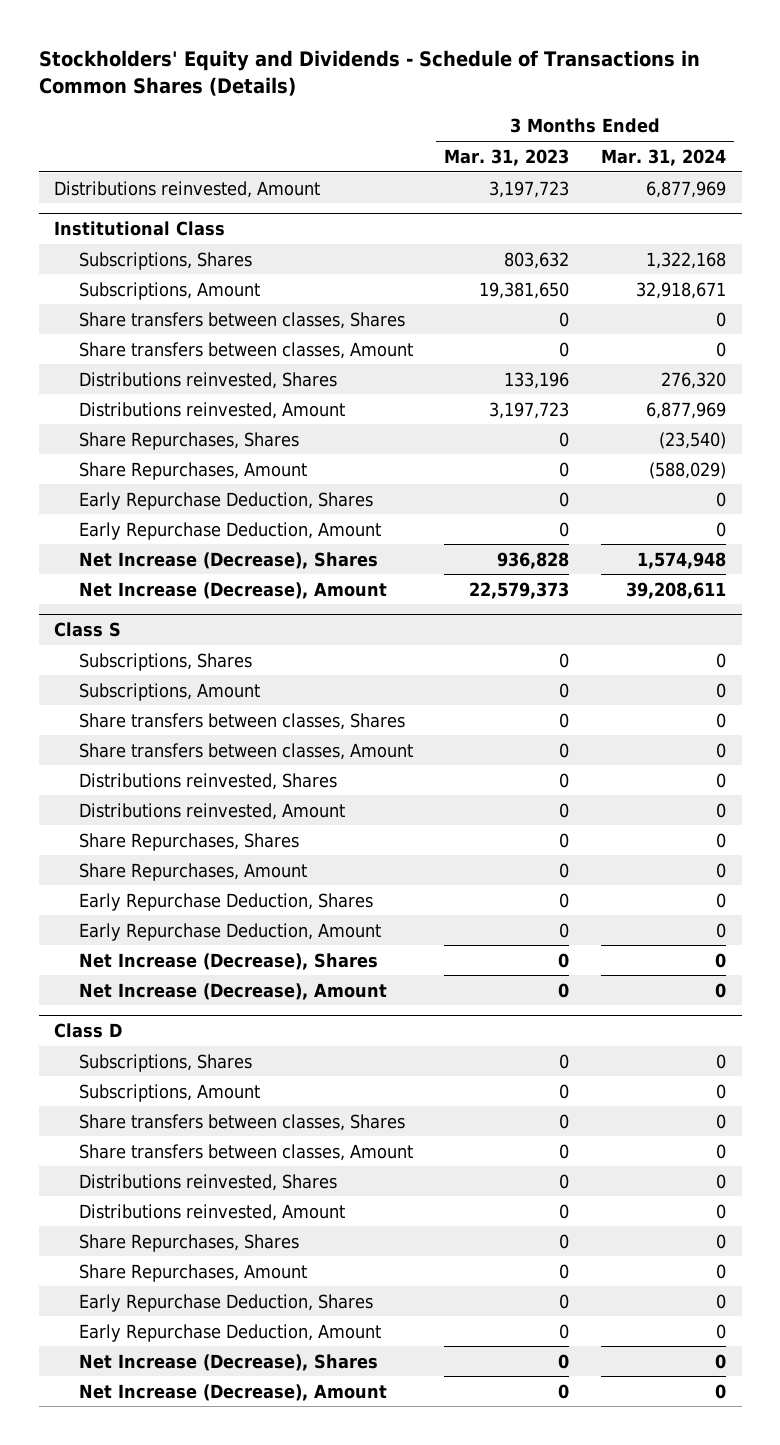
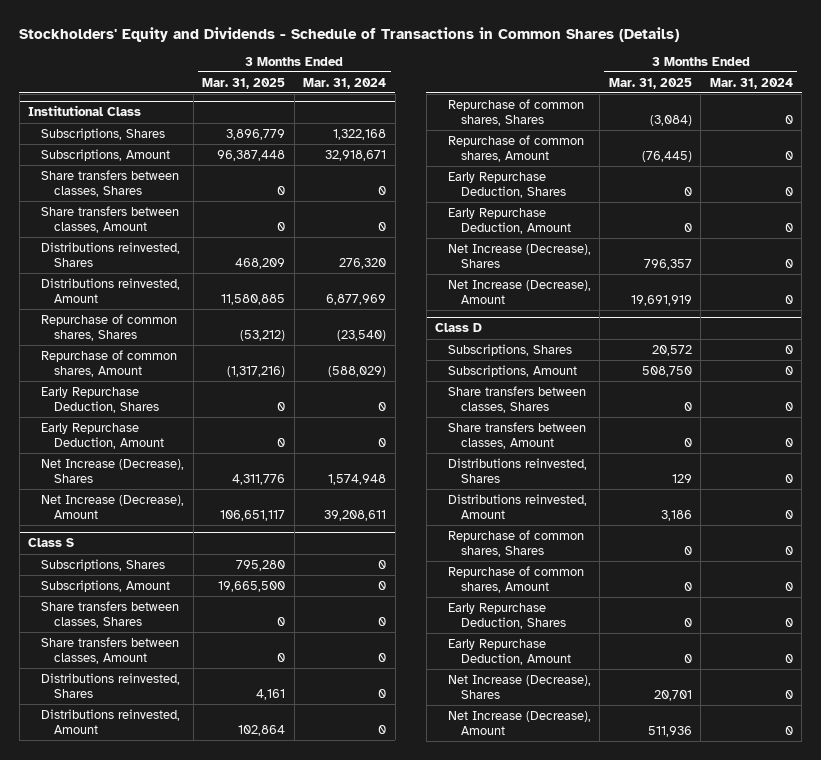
- | 3 Months Ended Mar. 31, 2023 | 3 Months Ended Mar. 31, 2024
+ | 3 Months Ended Mar. 31, 2025 | 3 Months Ended Mar. 31, 2024
- Distributions reinvested, Amount | 3,197,723 | 6,877,969
@ Institutional Class
- Share Repurchases, Shares | 0 | (23,540)
- Share Repurchases, Amount | 0 | (588,029)
+ Repurchase of common shares, Shares | (53,212) | (23,540)
+ Repurchase of common shares, Amount | (1,317,216) | (588,029)
@ Class S
- Share Repurchases, Shares | 0 | 0
- Share Repurchases, Amount | 0 | 0
+ Repurchase of common shares, Shares | (3,084) | 0
+ Repurchase of common shares, Amount | (76,445) | 0
@ Class D
- Share Repurchases, Shares | 0 | 0
- Share Repurchases, Amount | 0 | 0
+ Repurchase of common shares, Shares | 0 | 0
+ Repurchase of common shares, Amount | 0 | 0

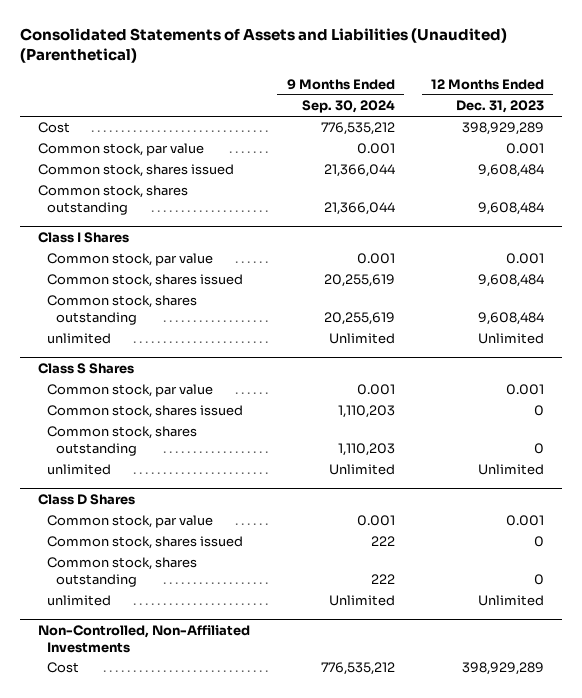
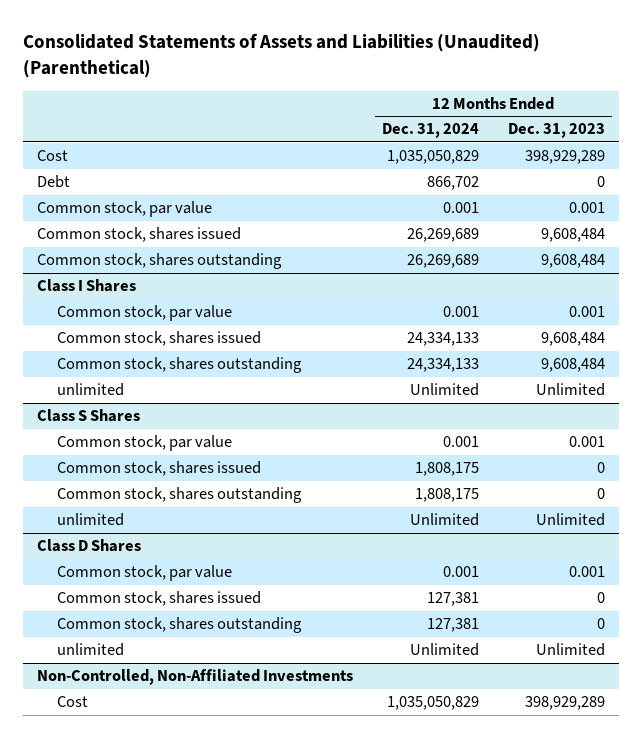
- | 9 Months Ended Sep. 30, 2024 | 12 Months Ended Dec. 31, 2023
+ | 12 Months Ended Dec. 31, 2024 | 12 Months Ended Dec. 31, 2023
+ Debt | 866,702 | 0

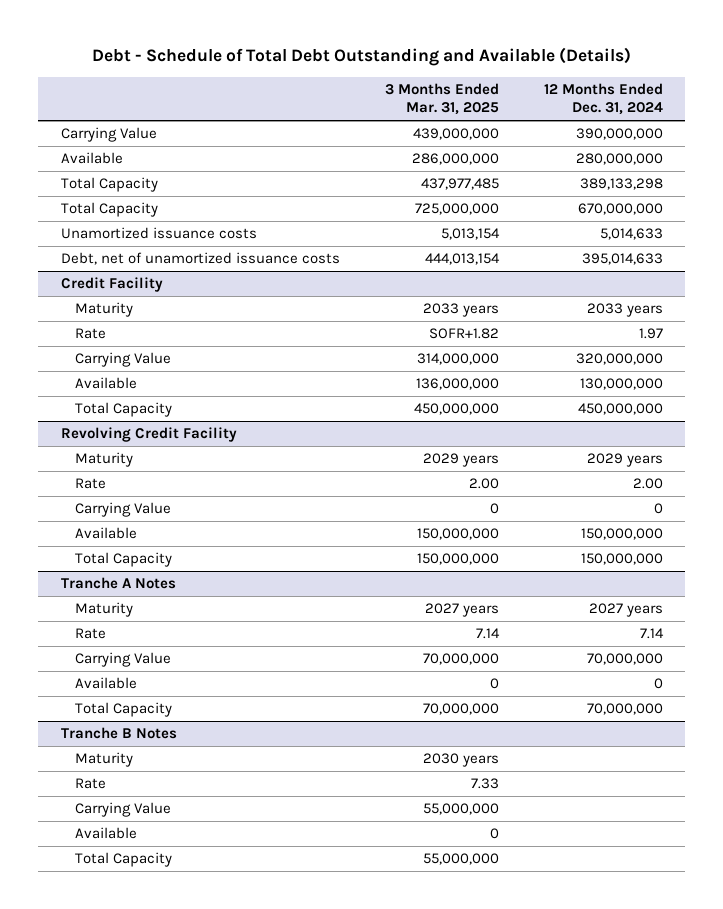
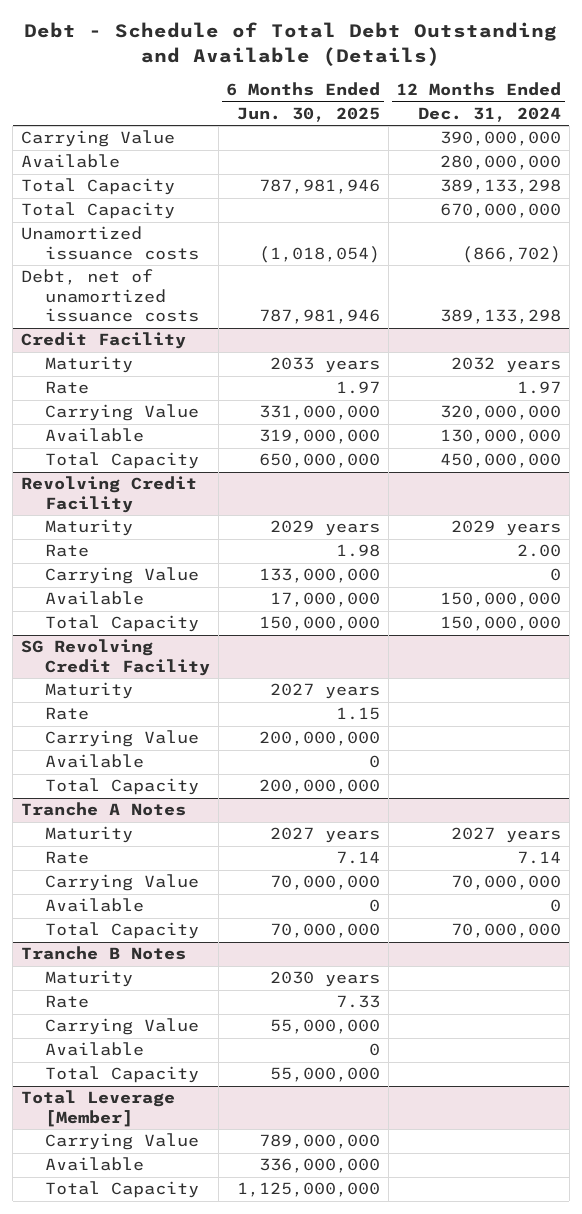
- | 3 Months Ended Mar. 31, 2025 | 12 Months Ended Dec. 31, 2024
+ | 6 Months Ended Jun. 30, 2025 | 12 Months Ended Dec. 31, 2024
- Unamortized issuance costs | 5,013,154 | 5,014,633
- Debt, net of unamortized issuance costs | 444,013,154 | 395,014,633
+ Unamortized issuance costs | (1,018,054) | (866,702)
+ Debt, net of unamortized issuance costs | 787,981,946 | 389,133,298
@ Credit Facility
- Maturity | 2033 years | 2033 years
+ Maturity | 2033 years | 2032 years
+ SG Revolving Credit Facility
+ Maturity | 2027 years |
+ Rate | 1.15 |
+ Carrying Value | 200,000,000 |
+ Available | 0 |
+ Total Capacity | 200,000,000 |
+ Total Leverage [Member]
+ Carrying Value | 789,000,000 |
+ Available | 336,000,000 |
+ Total Capacity | 1,125,000,000 |

